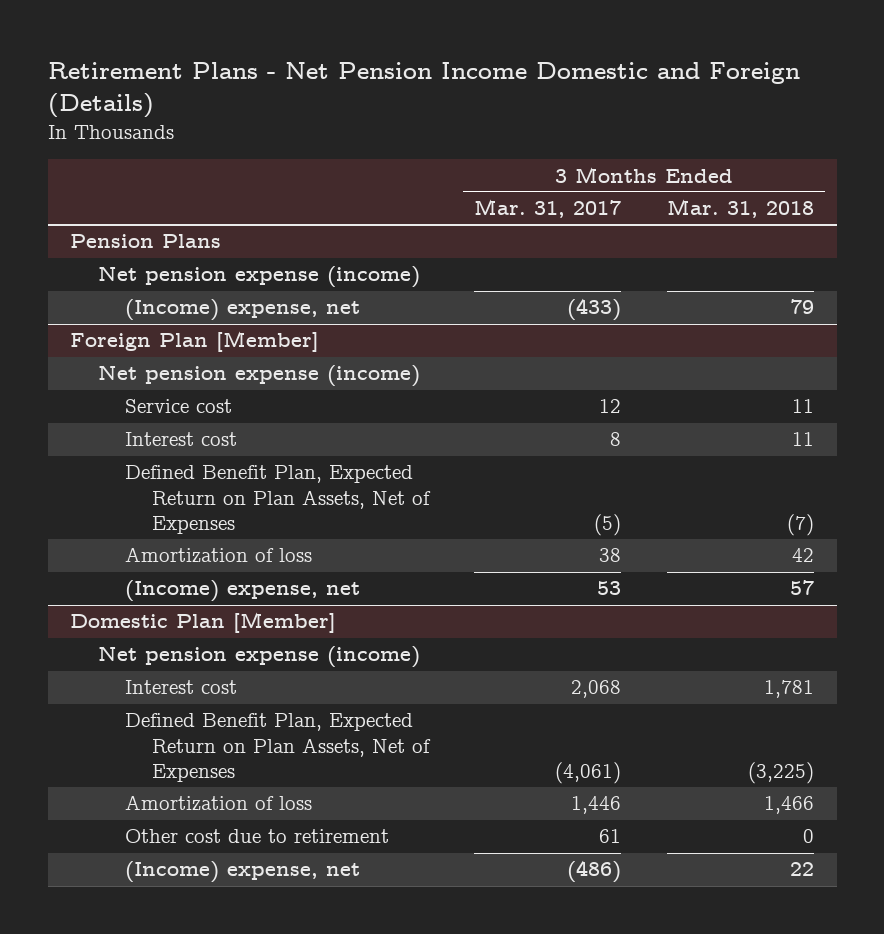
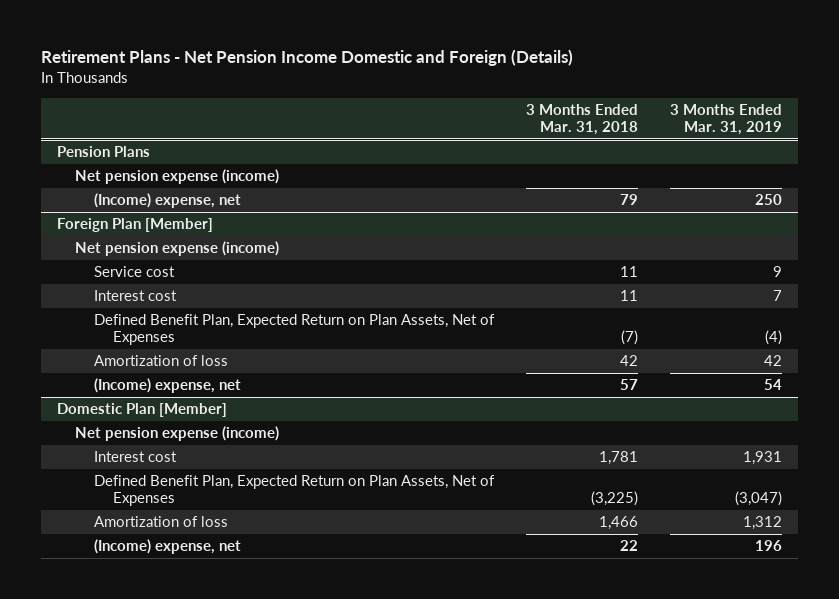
- | 3 Months Ended Mar. 31, 2017 | 3 Months Ended Mar. 31, 2018
+ | 3 Months Ended Mar. 31, 2018 | 3 Months Ended Mar. 31, 2019
@ Domestic Plan [Member]
- Other cost due to retirement | 61 | 0

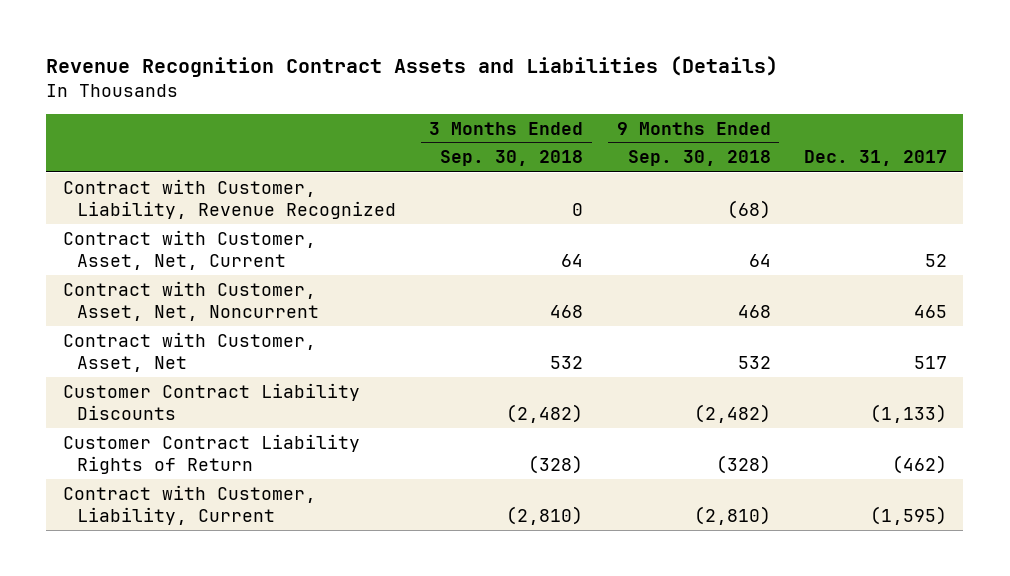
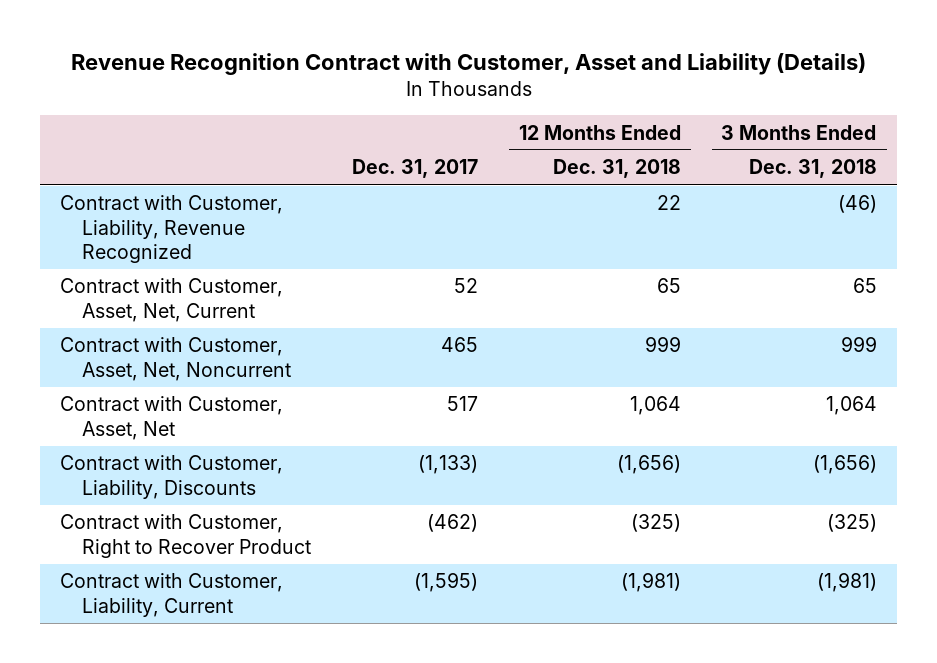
- Revenue Recognition Contract Assets and Liabilities (Details)
+ Revenue Recognition Contract with Customer, Asset and Liability (Details)
- | 3 Months Ended Sep. 30, 2018 | 9 Months Ended Sep. 30, 2018 | Dec. 31, 2017
+ | Dec. 31, 2017 | 12 Months Ended Dec. 31, 2018 | 3 Months Ended Dec. 31, 2018
- Customer Contract Liability Discounts | (2,482) | (2,482) | (1,133)
- Customer Contract Liability Rights of Return | (328) | (328) | (462)
+ Contract with Customer, Liability, Discounts | (1,133) | (1,656) | (1,656)
+ Contract with Customer, Right to Recover Product | (462) | (325) | (325)

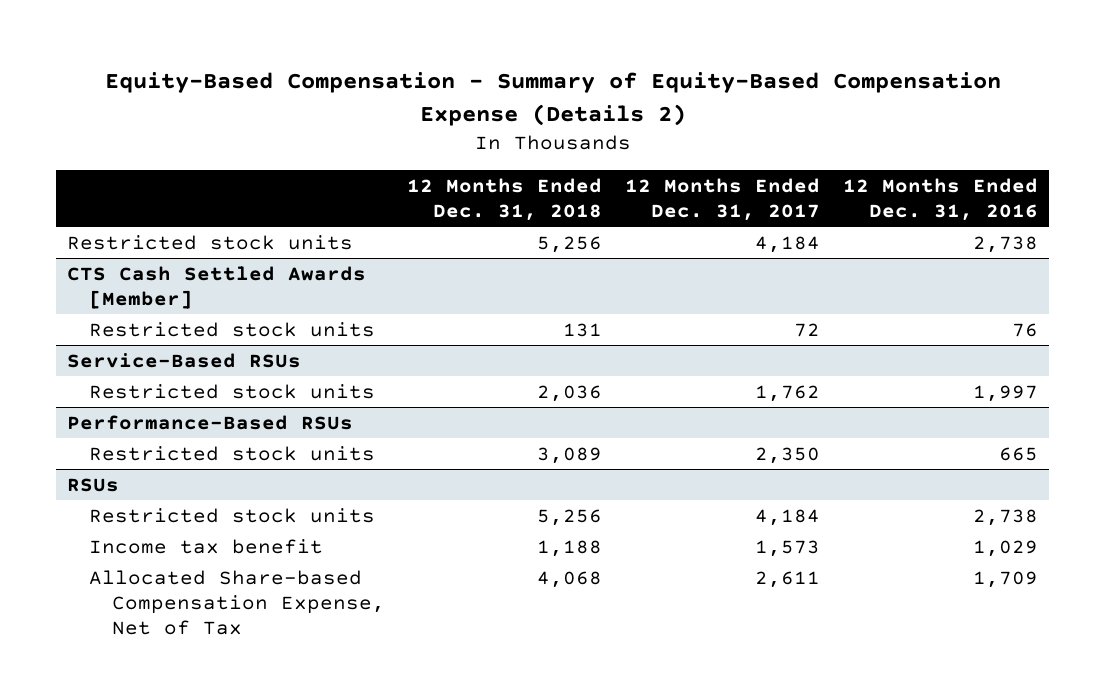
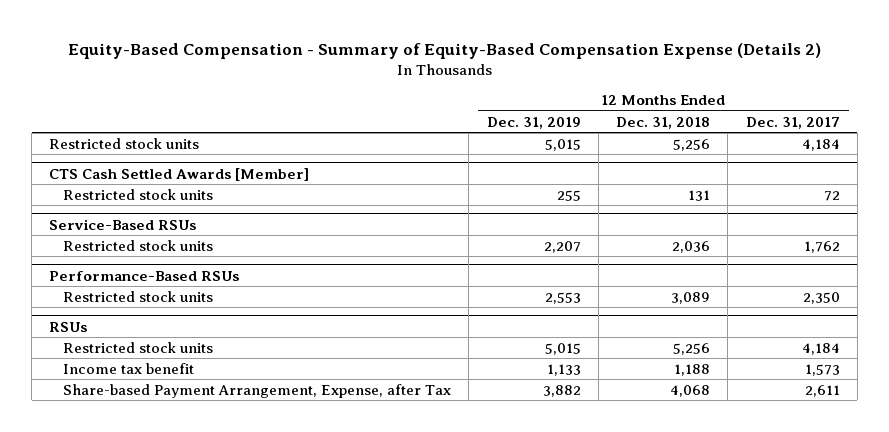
- | 12 Months Ended Dec. 31, 2018 | 12 Months Ended Dec. 31, 2017 | 12 Months Ended Dec. 31, 2016
+ | 12 Months Ended Dec. 31, 2019 | 12 Months Ended Dec. 31, 2018 | 12 Months Ended Dec. 31, 2017
@ RSUs
- Allocated Share-based Compensation Expense, Net of Tax | 4,068 | 2,611 | 1,709
+ Share-based Payment Arrangement, Expense, after Tax | 3,882 | 4,068 | 2,611

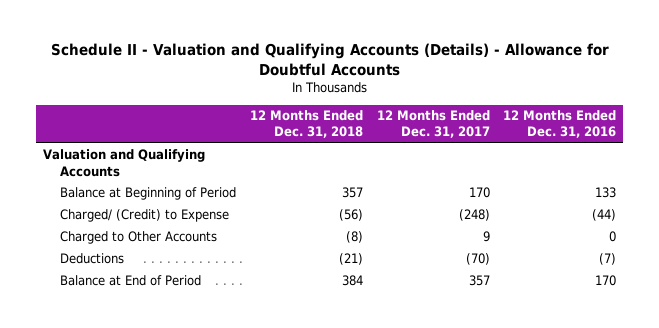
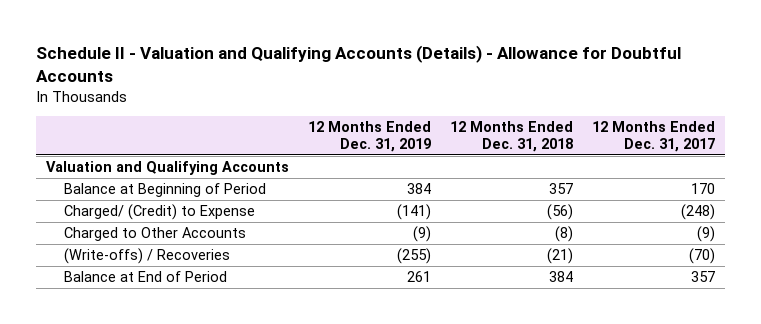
- | 12 Months Ended Dec. 31, 2018 | 12 Months Ended Dec. 31, 2017 | 12 Months Ended Dec. 31, 2016
+ | 12 Months Ended Dec. 31, 2019 | 12 Months Ended Dec. 31, 2018 | 12 Months Ended Dec. 31, 2017
- Charged to Other Accounts | (8) | 9 | 0
- Deductions | (21) | (70) | (7)
+ Charged to Other Accounts | (9) | (8) | (9)
+ (Write-offs) / Recoveries | (255) | (21) | (70)

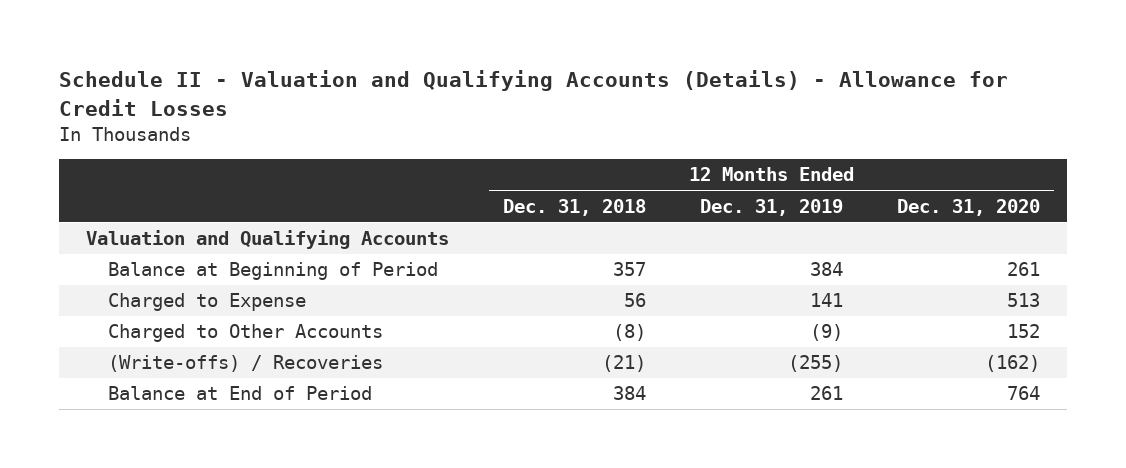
- Schedule II - Valuation and Qualifying Accounts (Details) - Allowance for Doubtful Accounts
+ Schedule II - Valuation and Qualifying Accounts (Details) - Allowance for Credit Losses
- | 12 Months Ended Dec. 31, 2019 | 12 Months Ended Dec. 31, 2018 | 12 Months Ended Dec. 31, 2017
+ | 12 Months Ended Dec. 31, 2018 | 12 Months Ended Dec. 31, 2019 | 12 Months Ended Dec. 31, 2020
- Charged/ (Credit) to Expense | (141) | (56) | (248)
+ Charged to Expense | 56 | 141 | 513

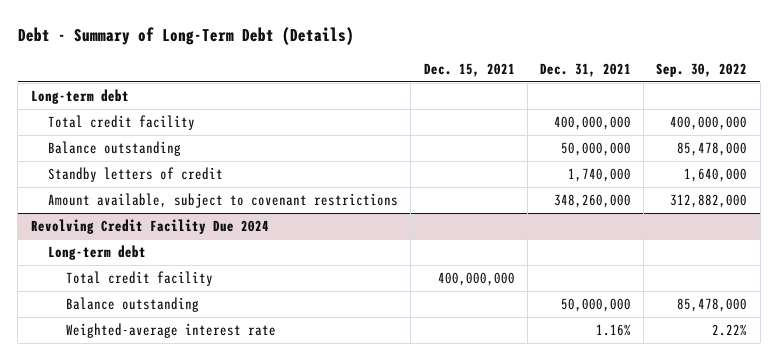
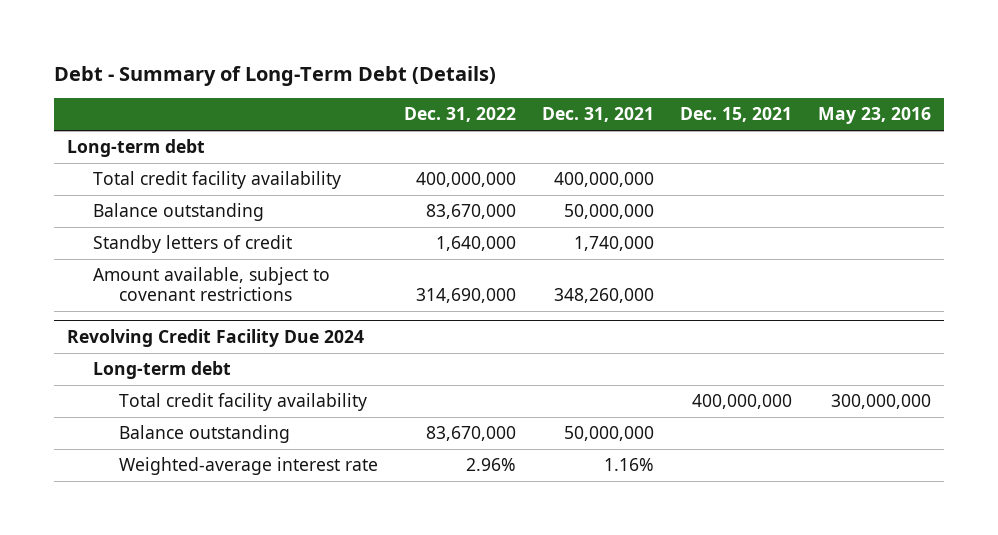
- | Dec. 15, 2021 | Dec. 31, 2021 | Sep. 30, 2022
+ | Dec. 31, 2022 | Dec. 31, 2021 | Dec. 15, 2021 | May 23, 2016
- Total credit facility | | 400,000,000 | 400,000,000
+ Total credit facility availability | 400,000,000 | 400,000,000 | |
@ Revolving Credit Facility Due 2024
- Total credit facility | 400,000,000 | |
+ Total credit facility availability | | | 400,000,000 | 300,000,000

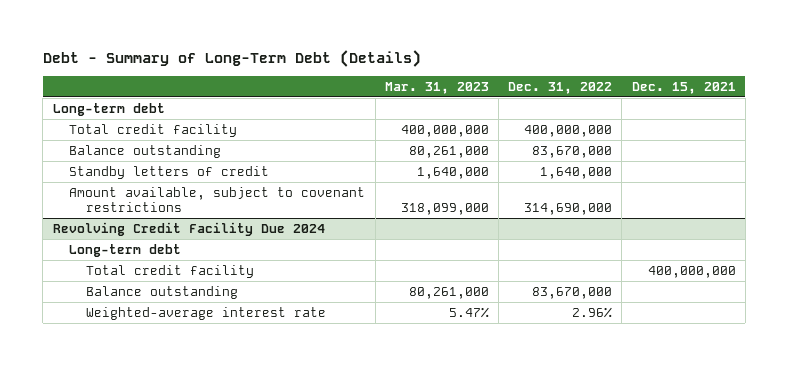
- | Dec. 31, 2022 | Dec. 31, 2021 | Dec. 15, 2021 | May 23, 2016
+ | Mar. 31, 2023 | Dec. 31, 2022 | Dec. 15, 2021
- Total credit facility availability | 400,000,000 | 400,000,000 | |
+ Total credit facility | 400,000,000 | 400,000,000 |
@ Revolving Credit Facility Due 2024
- Total credit facility availability | | | 400,000,000 | 300,000,000
+ Total credit facility | | | 400,000,000

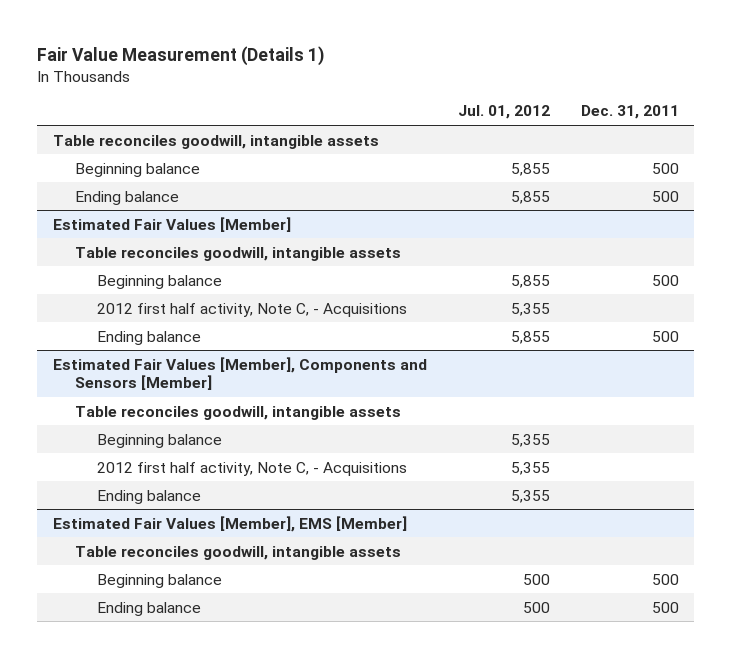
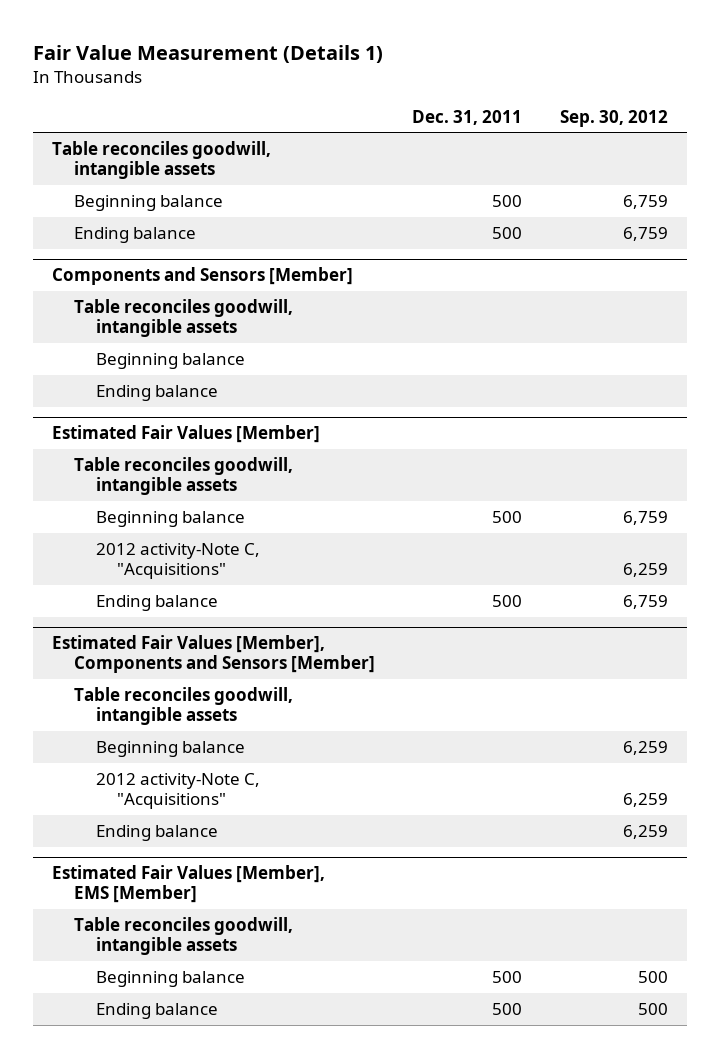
- | Jul. 01, 2012 | Dec. 31, 2011
+ | Dec. 31, 2011 | Sep. 30, 2012
+ Components and Sensors [Member]
+ Table reconciles goodwill, intangible assets
+ Beginning balance
+ Ending balance
@ Estimated Fair Values [Member]
- 2012 first half activity, Note C, - Acquisitions | 5,355 |
+ 2012 activity-Note C, "Acquisitions" | | 6,259
@ Estimated Fair Values [Member], Components and Sensors [Member]
- 2012 first half activity, Note C, - Acquisitions | 5,355 |
+ 2012 activity-Note C, "Acquisitions" | | 6,259

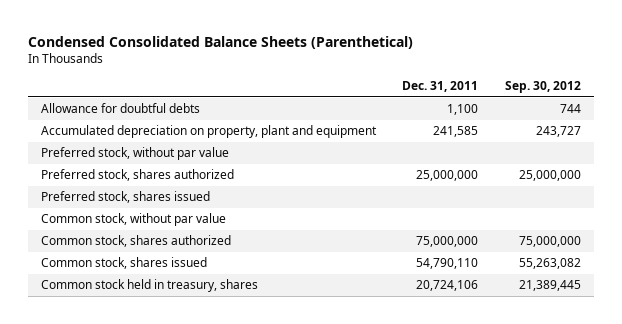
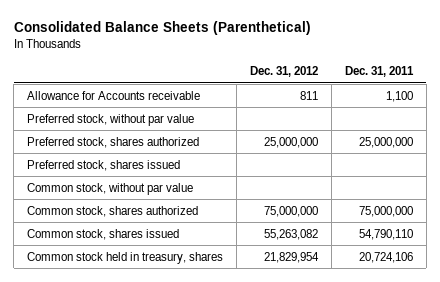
- Condensed Consolidated Balance Sheets (Parenthetical)
+ Consolidated Balance Sheets (Parenthetical)
- | Dec. 31, 2011 | Sep. 30, 2012
+ | Dec. 31, 2012 | Dec. 31, 2011
- Allowance for doubtful debts | 1,100 | 744
- Accumulated depreciation on property, plant and equipment | 241,585 | 243,727
+ Allowance for Accounts receivable | 811 | 1,100

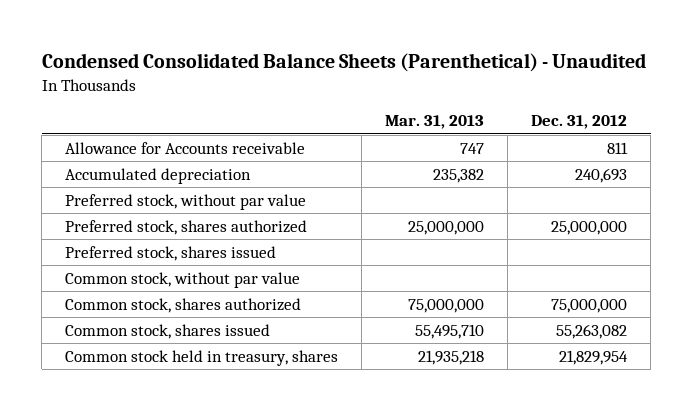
- Consolidated Balance Sheets (Parenthetical)
+ Condensed Consolidated Balance Sheets (Parenthetical) - Unaudited
- | Dec. 31, 2012 | Dec. 31, 2011
+ | Mar. 31, 2013 | Dec. 31, 2012
+ Accumulated depreciation | 235,382 | 240,693

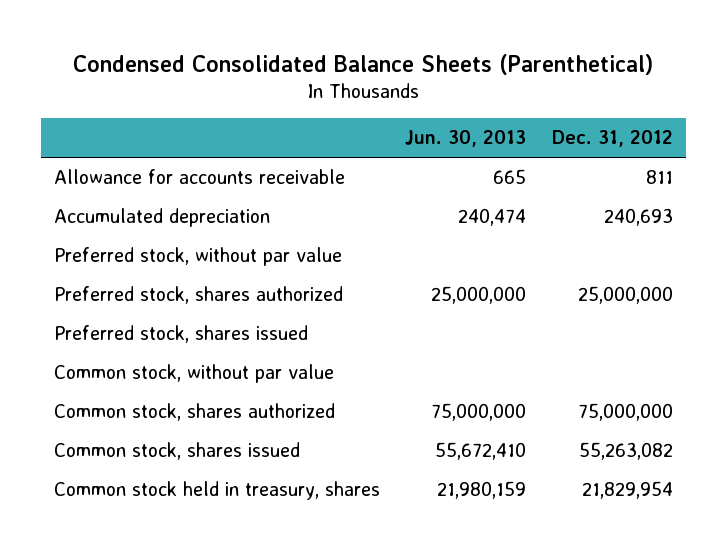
- Condensed Consolidated Balance Sheets (Parenthetical) - Unaudited
+ Condensed Consolidated Balance Sheets (Parenthetical)
- | Mar. 31, 2013 | Dec. 31, 2012
+ | Jun. 30, 2013 | Dec. 31, 2012
- Allowance for Accounts receivable | 747 | 811
+ Allowance for accounts receivable | 665 | 811

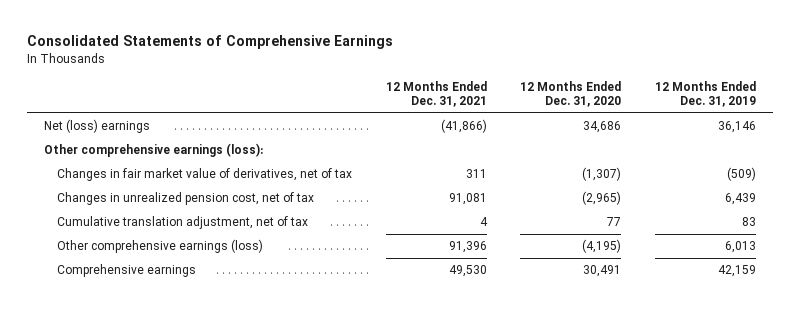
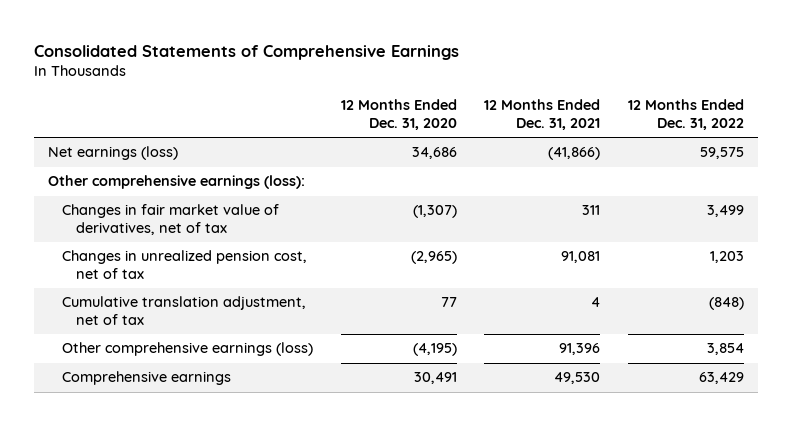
- | 12 Months Ended Dec. 31, 2021 | 12 Months Ended Dec. 31, 2020 | 12 Months Ended Dec. 31, 2019
+ | 12 Months Ended Dec. 31, 2020 | 12 Months Ended Dec. 31, 2021 | 12 Months Ended Dec. 31, 2022
- Net (loss) earnings | (41,866) | 34,686 | 36,146
+ Net earnings (loss) | 34,686 | (41,866) | 59,575

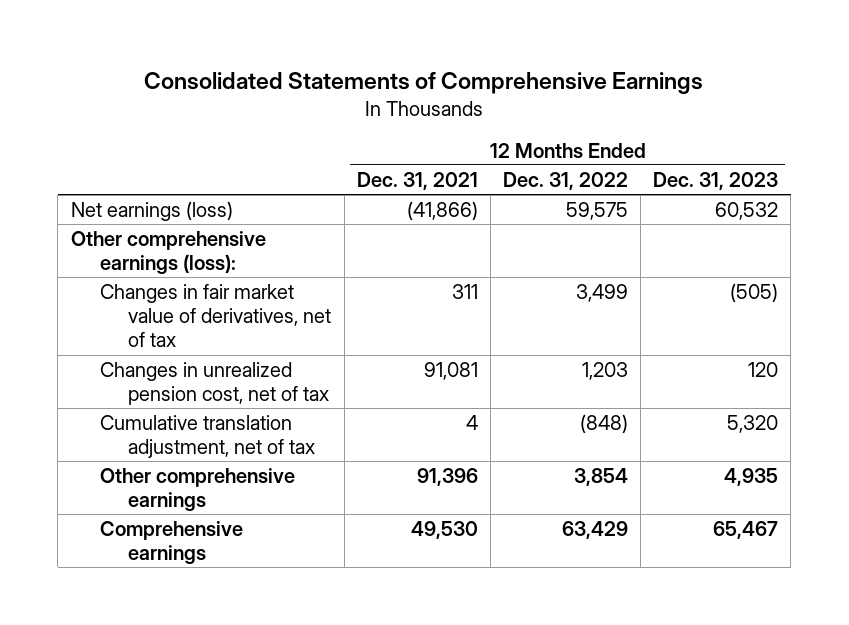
- | 12 Months Ended Dec. 31, 2020 | 12 Months Ended Dec. 31, 2021 | 12 Months Ended Dec. 31, 2022
+ | 12 Months Ended Dec. 31, 2021 | 12 Months Ended Dec. 31, 2022 | 12 Months Ended Dec. 31, 2023
- Other comprehensive earnings (loss) | (4,195) | 91,396 | 3,854
+ Other comprehensive earnings | 91,396 | 3,854 | 4,935

